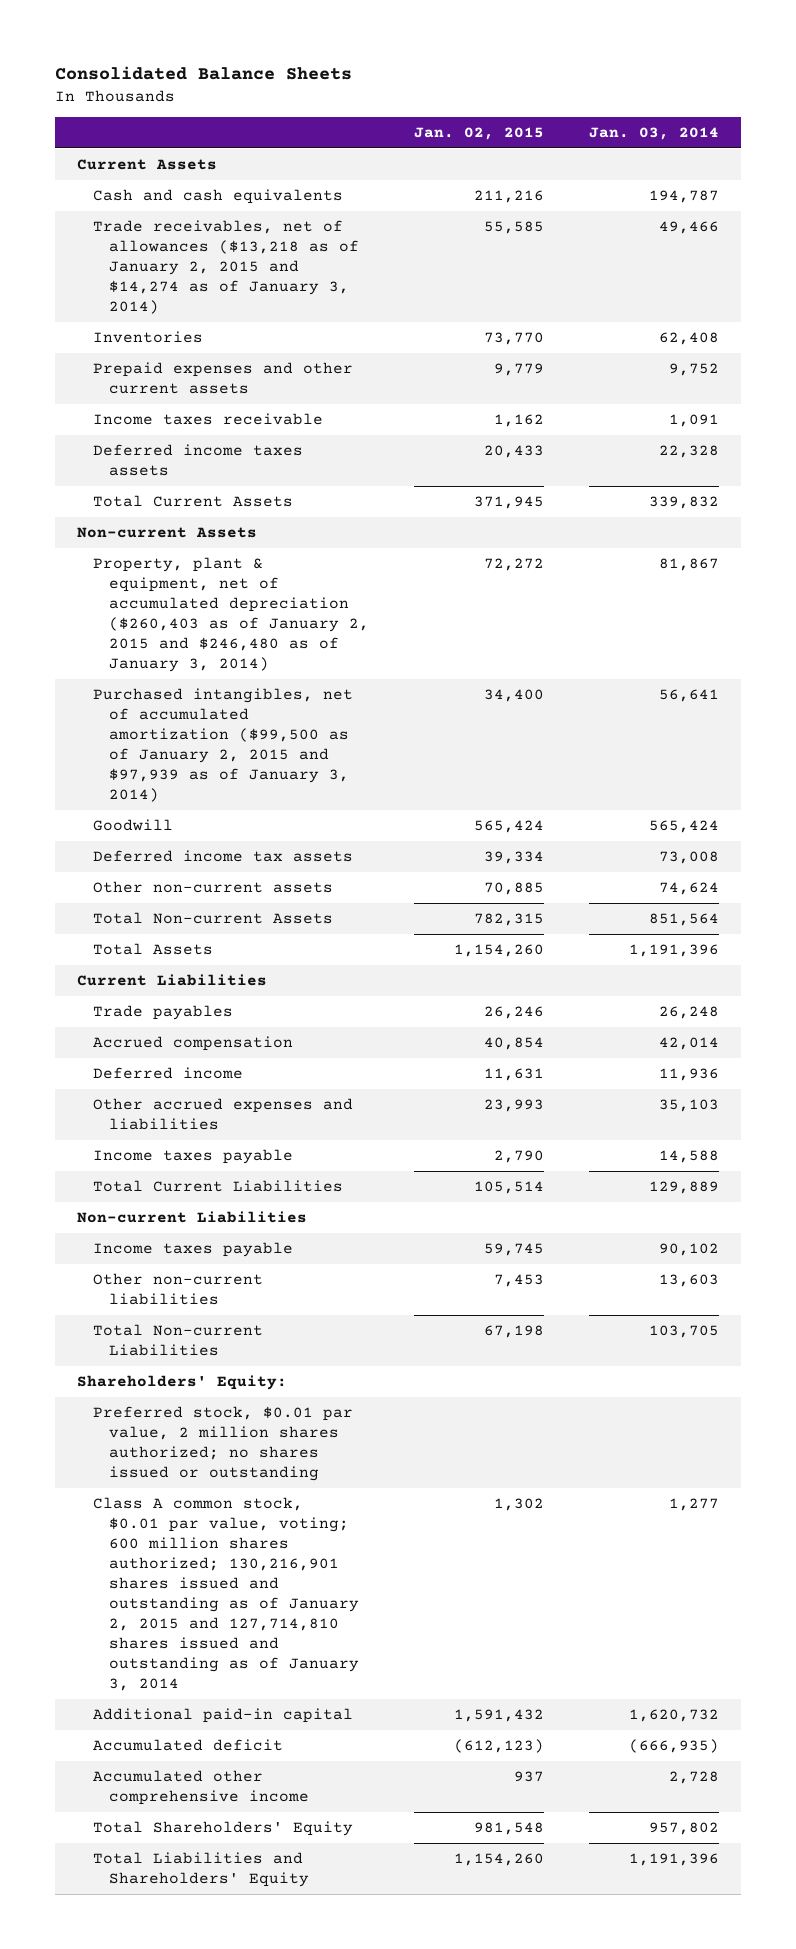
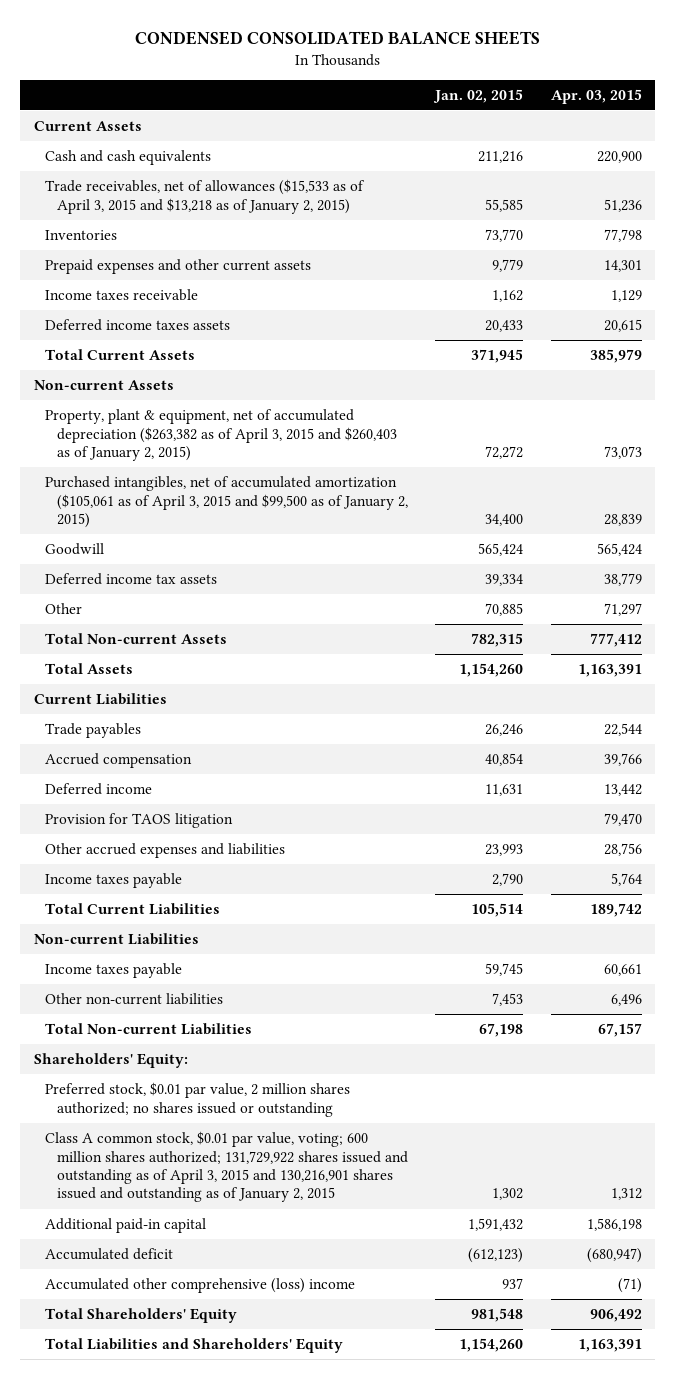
- Consolidated Balance Sheets
+ CONDENSED CONSOLIDATED BALANCE SHEETS
- | Jan. 02, 2015 | Jan. 03, 2014
+ | Jan. 02, 2015 | Apr. 03, 2015
- Trade receivables, net of allowances ($13,218 as of January 2, 2015 and $14,274 as of January 3, 2014) | 55,585 | 49,466
+ Trade receivables, net of allowances ($15,533 as of April 3, 2015 and $13,218 as of January 2, 2015) | 55,585 | 51,236
- Property, plant & equipment, net of accumulated depreciation ($260,403 as of January 2, 2015 and $246,480 as of January 3, 2014) | 72,272 | 81,867
- Purchased intangibles, net of accumulated amortization ($99,500 as of January 2, 2015 and $97,939 as of January 3, 2014) | 34,400 | 56,641
+ Property, plant & equipment, net of accumulated depreciation ($263,382 as of April 3, 2015 and $260,403 as of January 2, 2015) | 72,272 | 73,073
+ Purchased intangibles, net of accumulated amortization ($105,061 as of April 3, 2015 and $99,500 as of January 2, 2015) | 34,400 | 28,839
- Other non-current assets | 70,885 | 74,624
+ Other | 70,885 | 71,297
+ Provision for TAOS litigation | | 79,470
- Class A common stock, $0.01 par value, voting; 600 million shares authorized; 130,216,901 shares issued and outstanding as of January 2, 2015 and 127,714,810 shares issued and outstanding as of January 3, 2014 | 1,302 | 1,277
+ Class A common stock, $0.01 par value, voting; 600 million shares authorized; 131,729,922 shares issued and outstanding as of April 3, 2015 and 130,216,901 shares issued and outstanding as of January 2, 2015 | 1,302 | 1,312
- Accumulated other comprehensive income | 937 | 2,728
+ Accumulated other comprehensive (loss) income | 937 | (71)

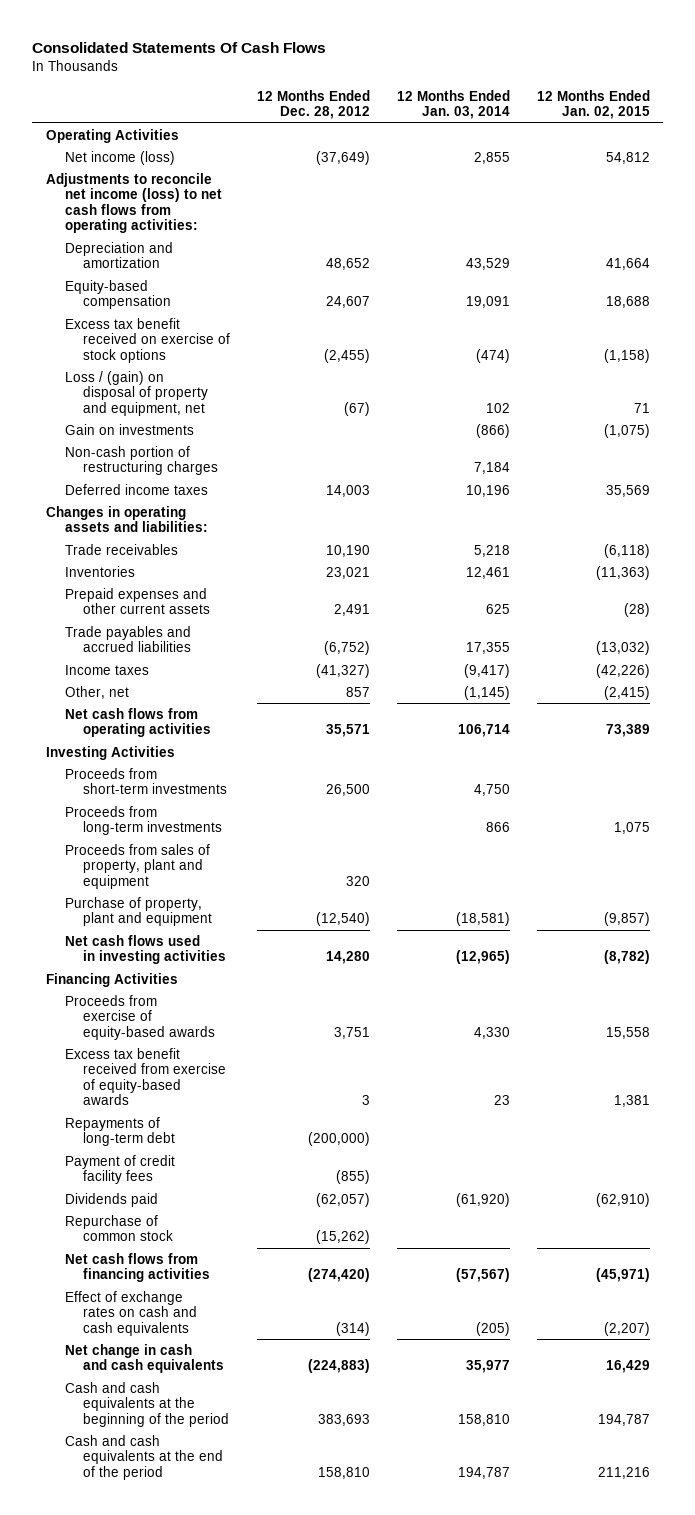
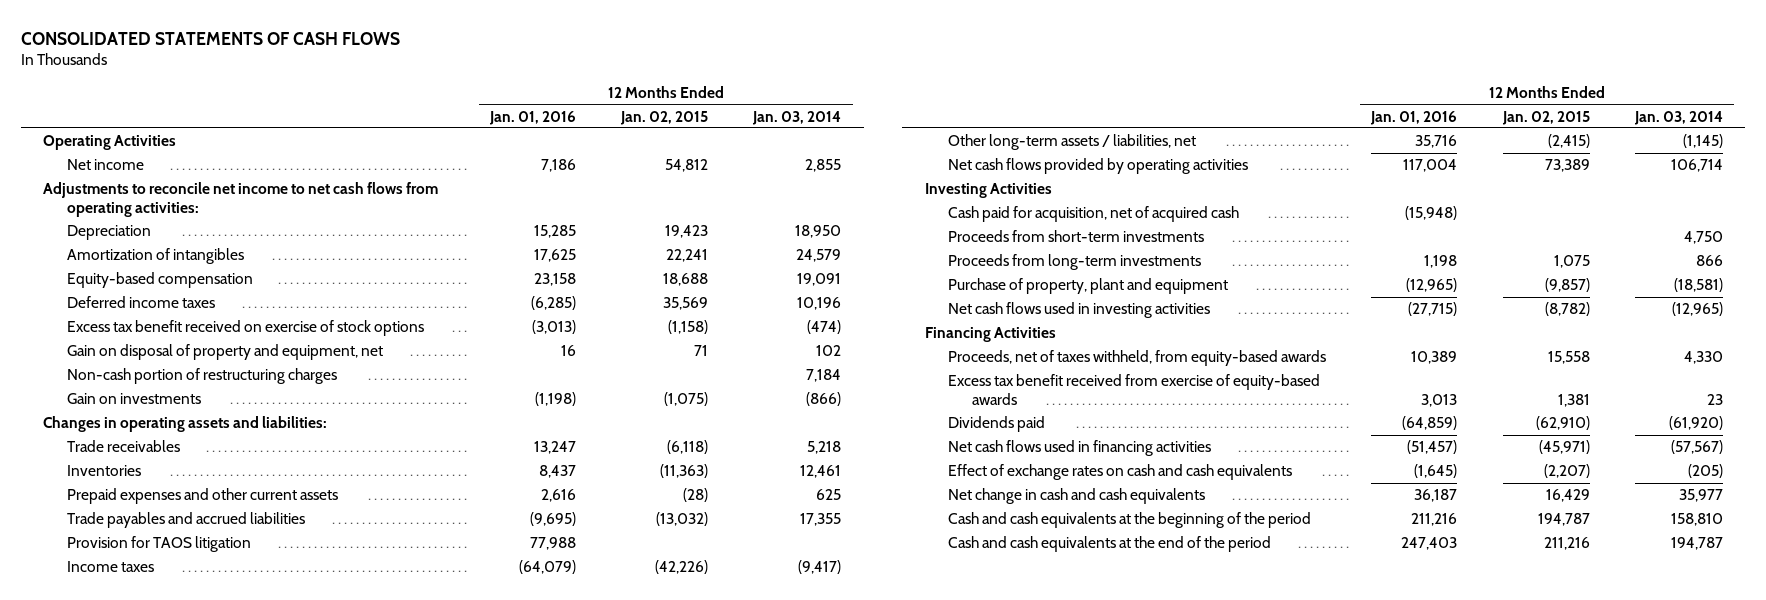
- Consolidated Statements Of Cash Flows
+ CONSOLIDATED STATEMENTS OF CASH FLOWS
- | 12 Months Ended Dec. 28, 2012 | 12 Months Ended Jan. 03, 2014 | 12 Months Ended Jan. 02, 2015
+ | 12 Months Ended Jan. 01, 2016 | 12 Months Ended Jan. 02, 2015 | 12 Months Ended Jan. 03, 2014
- Net income (loss) | (37,649) | 2,855 | 54,812
- Adjustments to reconcile net income (loss) to net cash flows from operating activities:
- Depreciation and amortization | 48,652 | 43,529 | 41,664
+ Net income | 7,186 | 54,812 | 2,855
+ Adjustments to reconcile net income to net cash flows from operating activities:
+ Depreciation | 15,285 | 19,423 | 18,950
+ Amortization of intangibles | 17,625 | 22,241 | 24,579
moved up: Deferred income taxes | (6,285) | 35,569 | 10,196
- Loss / (gain) on disposal of property and equipment, net | (67) | 102 | 71
+ Gain on disposal of property and equipment, net | 16 | 71 | 102
moved down: Gain on investments | (1,198) | (1,075) | (866)
+ Provision for TAOS litigation | 77,988 | |
- Other, net | 857 | (1,145) | (2,415)
- Net cash flows from operating activities | 35,571 | 106,714 | 73,389
+ Other long-term assets / liabilities, net | 35,716 | (2,415) | (1,145)
+ Net cash flows provided by operating activities | 117,004 | 73,389 | 106,714
+ Cash paid for acquisition, net of acquired cash | (15,948) | |
- Proceeds from sales of property, plant and equipment | 320 | |
- Proceeds from exercise of equity-based awards | 3,751 | 4,330 | 15,558
+ Proceeds, net of taxes withheld, from equity-based awards | 10,389 | 15,558 | 4,330
- Repayments of long-term debt | (200,000) | |
- Payment of credit facility fees | (855) | |
- Repurchase of common stock | (15,262) | |
- Net cash flows from financing activities | (274,420) | (57,567) | (45,971)
+ Net cash flows used in financing activities | (51,457) | (45,971) | (57,567)

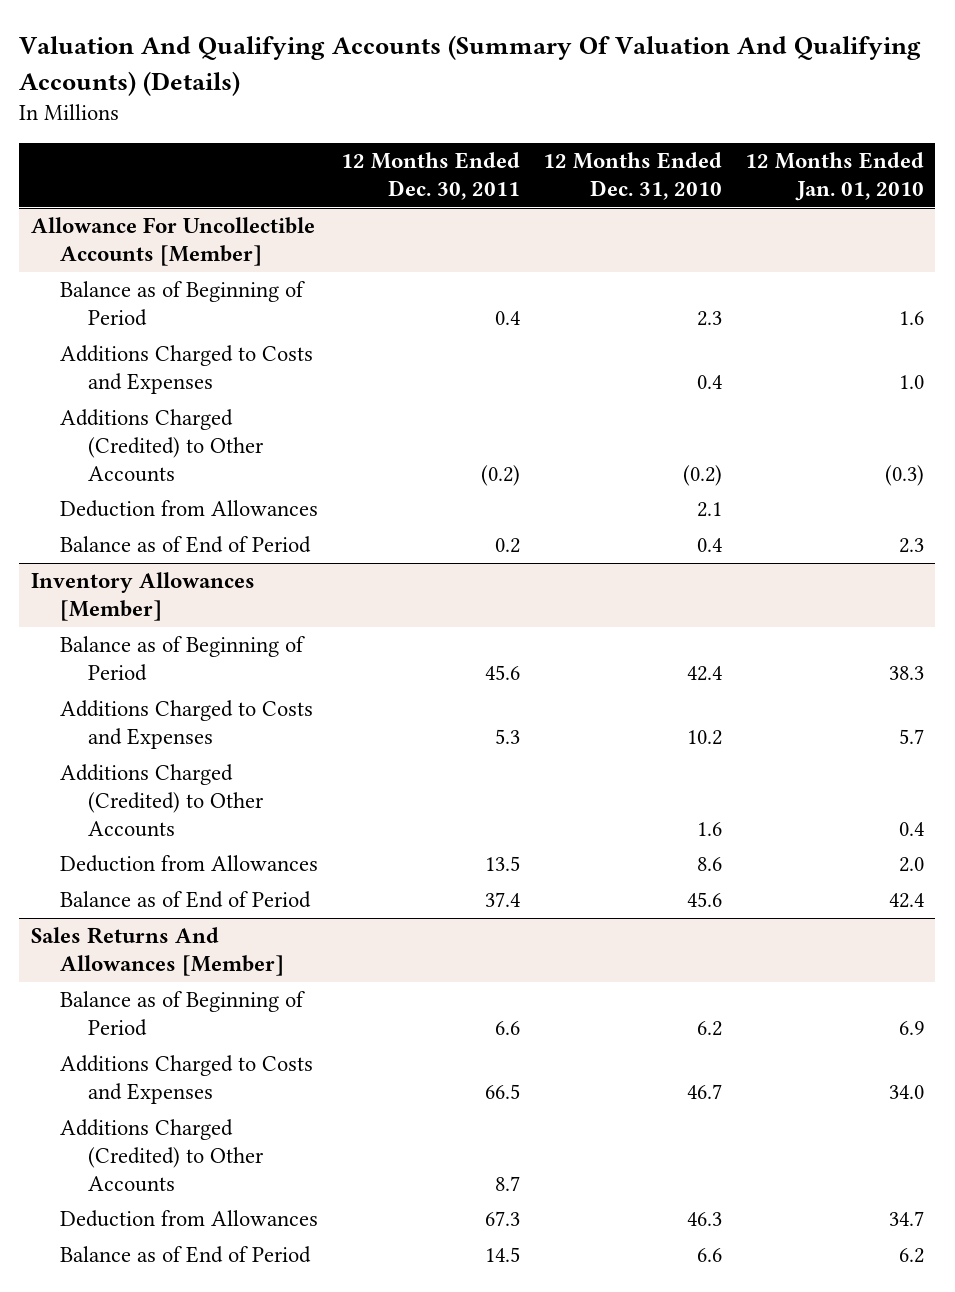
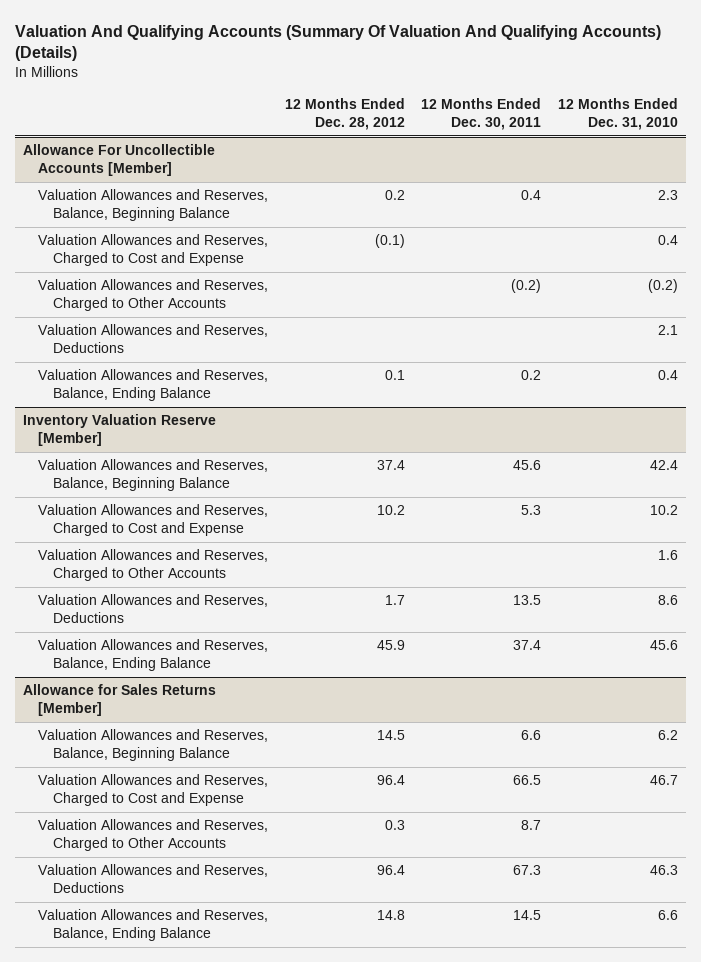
- | 12 Months Ended Dec. 30, 2011 | 12 Months Ended Dec. 31, 2010 | 12 Months Ended Jan. 01, 2010
+ | 12 Months Ended Dec. 28, 2012 | 12 Months Ended Dec. 30, 2011 | 12 Months Ended Dec. 31, 2010
@ Allowance For Uncollectible Accounts [Member]
- Balance as of Beginning of Period | 0.4 | 2.3 | 1.6
- Additions Charged to Costs and Expenses | | 0.4 | 1.0
- Additions Charged (Credited) to Other Accounts | (0.2) | (0.2) | (0.3)
- Deduction from Allowances | | 2.1 |
- Balance as of End of Period | 0.2 | 0.4 | 2.3
- Inventory Allowances [Member]
- Balance as of Beginning of Period | 45.6 | 42.4 | 38.3
- Additions Charged to Costs and Expenses | 5.3 | 10.2 | 5.7
- Additions Charged (Credited) to Other Accounts | | 1.6 | 0.4
- Deduction from Allowances | 13.5 | 8.6 | 2.0
- Balance as of End of Period | 37.4 | 45.6 | 42.4
- Sales Returns And Allowances [Member]
- Balance as of Beginning of Period | 6.6 | 6.2 | 6.9
- Additions Charged to Costs and Expenses | 66.5 | 46.7 | 34.0
- Additions Charged (Credited) to Other Accounts | 8.7 | |
- Deduction from Allowances | 67.3 | 46.3 | 34.7
- Balance as of End of Period | 14.5 | 6.6 | 6.2
@ Allowance For Uncollectible Accounts [Member]
+ Valuation Allowances and Reserves, Balance, Beginning Balance | 0.2 | 0.4 | 2.3
+ Valuation Allowances and Reserves, Charged to Cost and Expense | (0.1) | | 0.4
+ Valuation Allowances and Reserves, Charged to Other Accounts | | (0.2) | (0.2)
+ Valuation Allowances and Reserves, Deductions | | | 2.1
+ Valuation Allowances and Reserves, Balance, Ending Balance | 0.1 | 0.2 | 0.4
+ Inventory Valuation Reserve [Member]
+ Valuation Allowances and Reserves, Balance, Beginning Balance | 37.4 | 45.6 | 42.4
+ Valuation Allowances and Reserves, Charged to Cost and Expense | 10.2 | 5.3 | 10.2
+ Valuation Allowances and Reserves, Charged to Other Accounts | | | 1.6
+ Valuation Allowances and Reserves, Deductions | 1.7 | 13.5 | 8.6
+ Valuation Allowances and Reserves, Balance, Ending Balance | 45.9 | 37.4 | 45.6
+ Allowance for Sales Returns [Member]
+ Valuation Allowances and Reserves, Balance, Beginning Balance | 14.5 | 6.6 | 6.2
+ Valuation Allowances and Reserves, Charged to Cost and Expense | 96.4 | 66.5 | 46.7
+ Valuation Allowances and Reserves, Charged to Other Accounts | 0.3 | 8.7 |
+ Valuation Allowances and Reserves, Deductions | 96.4 | 67.3 | 46.3
+ Valuation Allowances and Reserves, Balance, Ending Balance | 14.8 | 14.5 | 6.6

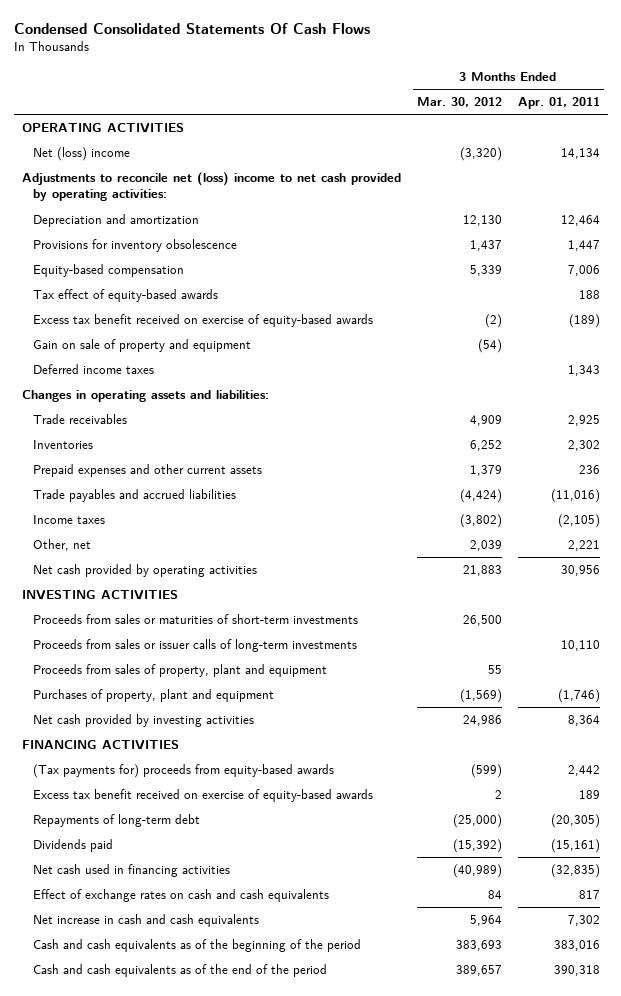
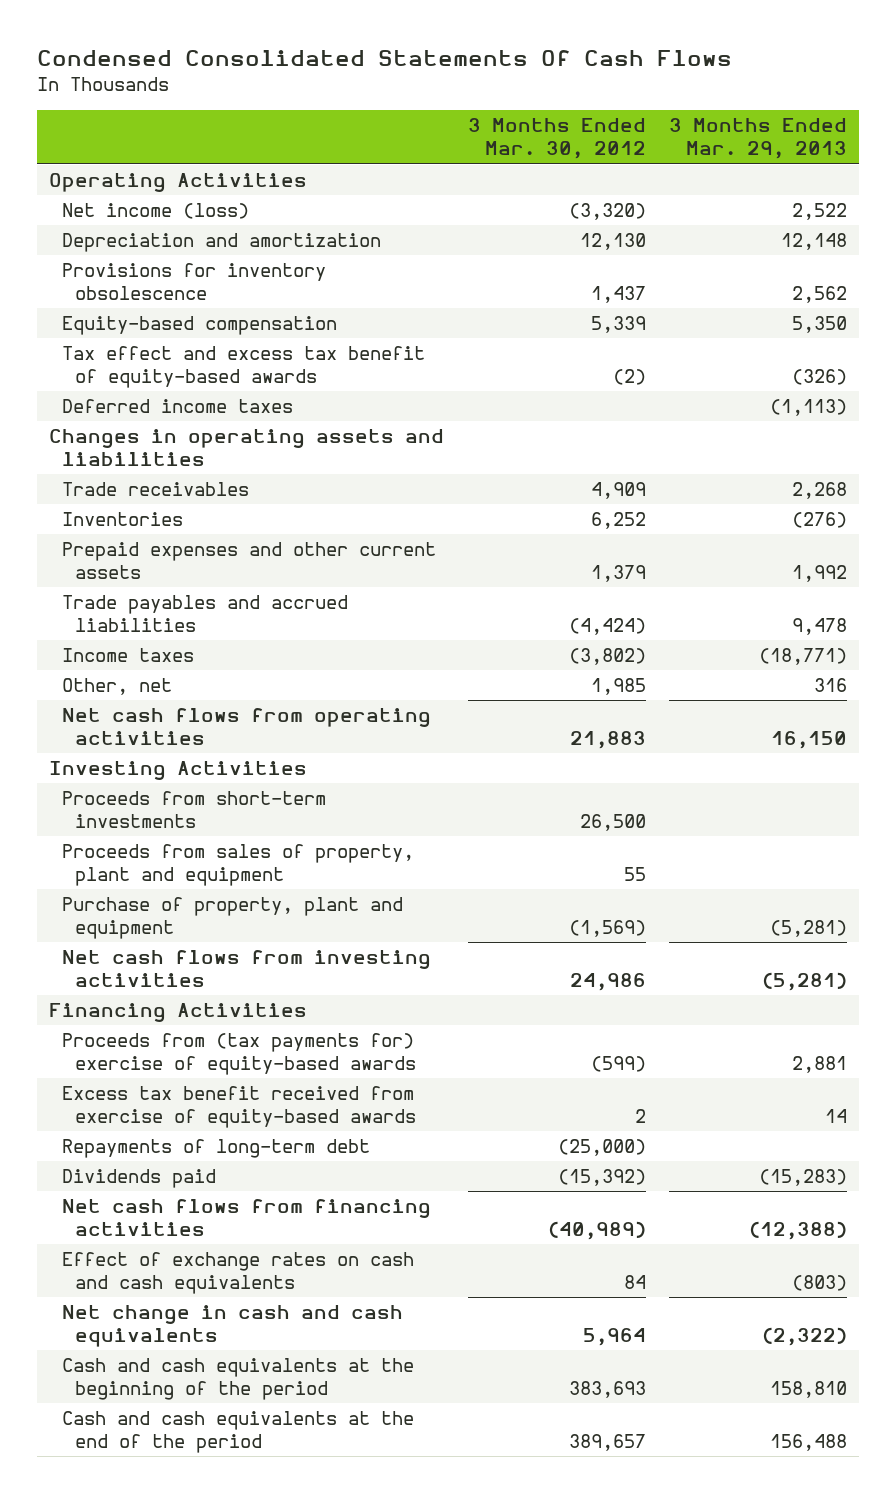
- | 3 Months Ended Mar. 30, 2012 | 3 Months Ended Apr. 01, 2011
+ | 3 Months Ended Mar. 30, 2012 | 3 Months Ended Mar. 29, 2013
- OPERATING ACTIVITIES
- Net (loss) income | (3,320) | 14,134
- Adjustments to reconcile net (loss) income to net cash provided by operating activities:
+ Operating Activities
+ Net income (loss) | (3,320) | 2,522
- Tax effect of equity-based awards | | 188
- Excess tax benefit received on exercise of equity-based awards | (2) | (189)
- Gain on sale of property and equipment | (54) |
+ Tax effect and excess tax benefit of equity-based awards | (2) | (326)
- Changes in operating assets and liabilities:
+ Changes in operating assets and liabilities
- Other, net | 2,039 | 2,221
- Net cash provided by operating activities | 21,883 | 30,956
- INVESTING ACTIVITIES
- Proceeds from sales or maturities of short-term investments | 26,500 |
- Proceeds from sales or issuer calls of long-term investments | | 10,110
+ Other, net | 1,985 | 316
+ Net cash flows from operating activities | 21,883 | 16,150
+ Investing Activities
+ Proceeds from short-term investments | 26,500 |
- Purchases of property, plant and equipment | (1,569) | (1,746)
- Net cash provided by investing activities | 24,986 | 8,364
- FINANCING ACTIVITIES
- (Tax payments for) proceeds from equity-based awards | (599) | 2,442
- Excess tax benefit received on exercise of equity-based awards | 2 | 189
+ Purchase of property, plant and equipment | (1,569) | (5,281)
+ Net cash flows from investing activities | 24,986 | (5,281)
+ Financing Activities
+ Proceeds from (tax payments for) exercise of equity-based awards | (599) | 2,881
+ Excess tax benefit received from exercise of equity-based awards | 2 | 14
- Net cash used in financing activities | (40,989) | (32,835)
+ Net cash flows from financing activities | (40,989) | (12,388)
- Net increase in cash and cash equivalents | 5,964 | 7,302
- Cash and cash equivalents as of the beginning of the period | 383,693 | 383,016
- Cash and cash equivalents as of the end of the period | 389,657 | 390,318
+ Net change in cash and cash equivalents | 5,964 | (2,322)
+ Cash and cash equivalents at the beginning of the period | 383,693 | 158,810
+ Cash and cash equivalents at the end of the period | 389,657 | 156,488

